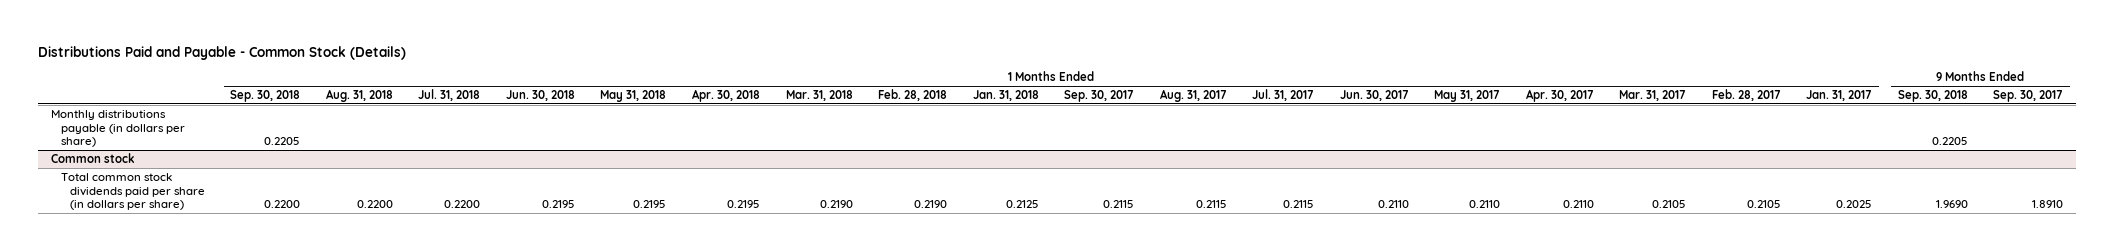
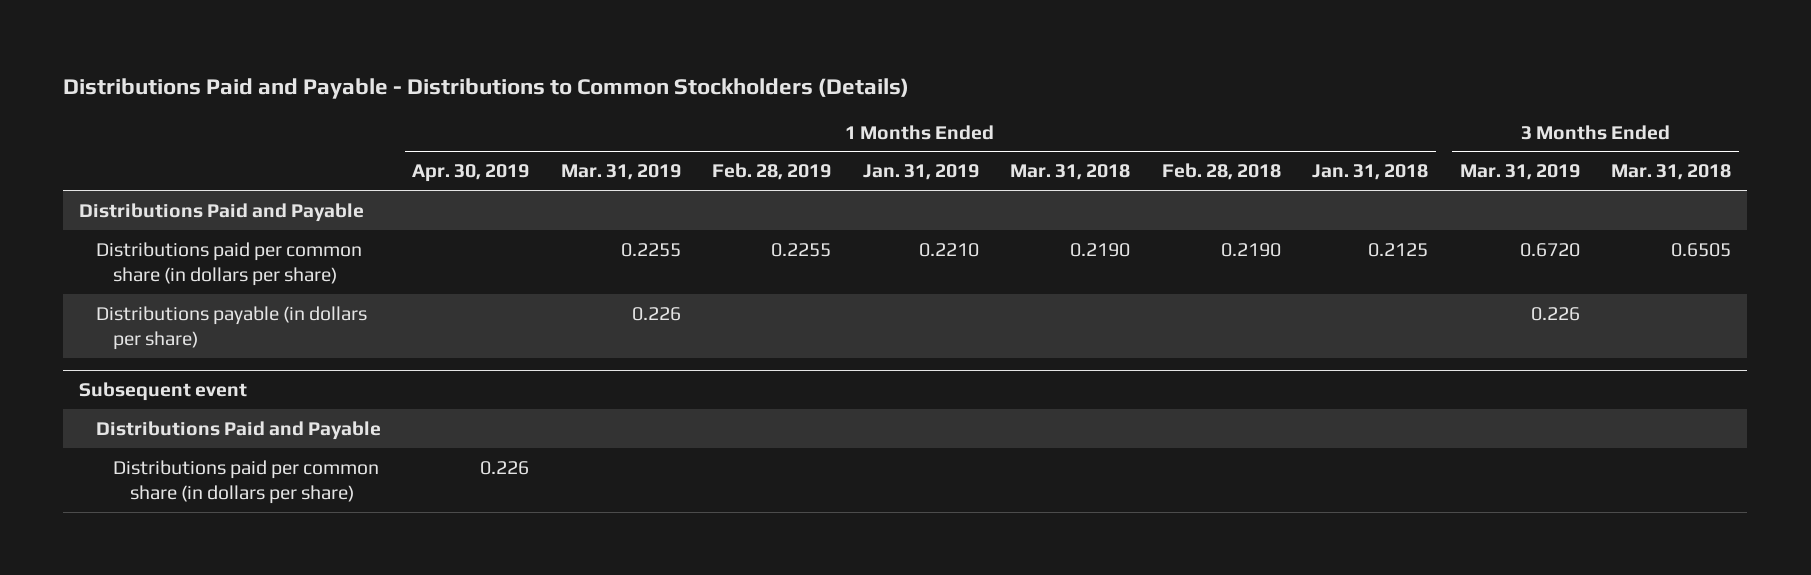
- Distributions Paid and Payable - Common Stock (Details)
+ Distributions Paid and Payable - Distributions to Common Stockholders (Details)
- | 1 Months Ended Sep. 30, 2018 | 1 Months Ended Aug. 31, 2018 | 1 Months Ended Jul. 31, 2018 | 1 Months Ended Jun. 30, 2018 | 1 Months Ended May 31, 2018 | 1 Months Ended Apr. 30, 2018 | 1 Months Ended Mar. 31, 2018 | 1 Months Ended Feb. 28, 2018 | 1 Months Ended Jan. 31, 2018 | 1 Months Ended Sep. 30, 2017 | 1 Months Ended Aug. 31, 2017 | 1 Months Ended Jul. 31, 2017 | 1 Months Ended Jun. 30, 2017 | 1 Months Ended May 31, 2017 | 1 Months Ended Apr. 30, 2017 | 1 Months Ended Mar. 31, 2017 | 1 Months Ended Feb. 28, 2017 | 1 Months Ended Jan. 31, 2017 | 9 Months Ended Sep. 30, 2018 | 9 Months Ended Sep. 30, 2017
+ | 1 Months Ended Apr. 30, 2019 | 1 Months Ended Mar. 31, 2019 | 1 Months Ended Feb. 28, 2019 | 1 Months Ended Jan. 31, 2019 | 1 Months Ended Mar. 31, 2018 | 1 Months Ended Feb. 28, 2018 | 1 Months Ended Jan. 31, 2018 | 3 Months Ended Mar. 31, 2019 | 3 Months Ended Mar. 31, 2018
- Monthly distributions payable (in dollars per share) | 0.2205 | | | | | | | | | | | | | | | | | | 0.2205 |
- Common stock
- Total common stock dividends paid per share (in dollars per share) | 0.2200 | 0.2200 | 0.2200 | 0.2195 | 0.2195 | 0.2195 | 0.2190 | 0.2190 | 0.2125 | 0.2115 | 0.2115 | 0.2115 | 0.2110 | 0.2110 | 0.2110 | 0.2105 | 0.2105 | 0.2025 | 1.9690 | 1.8910
+ Distributions Paid and Payable
+ Distributions paid per common share (in dollars per share) | | 0.2255 | 0.2255 | 0.2210 | 0.2190 | 0.2190 | 0.2125 | 0.6720 | 0.6505
+ Distributions payable (in dollars per share) | | 0.226 | | | | | | 0.226 |
+ Subsequent event
+ Distributions Paid and Payable
+ Distributions paid per common share (in dollars per share) | 0.226 | | | | | | | |

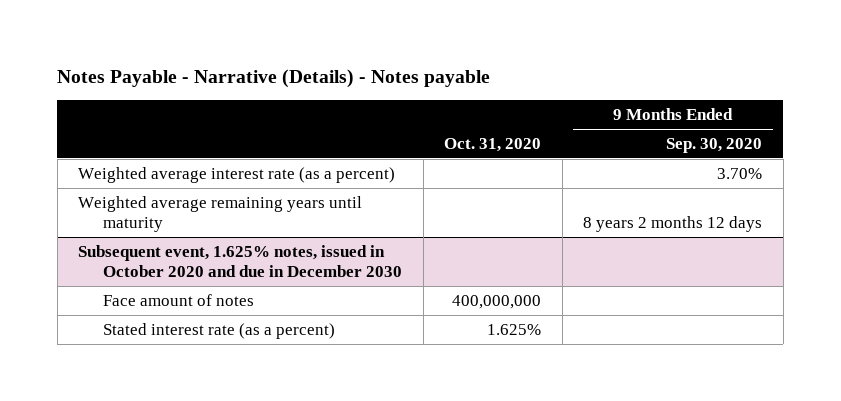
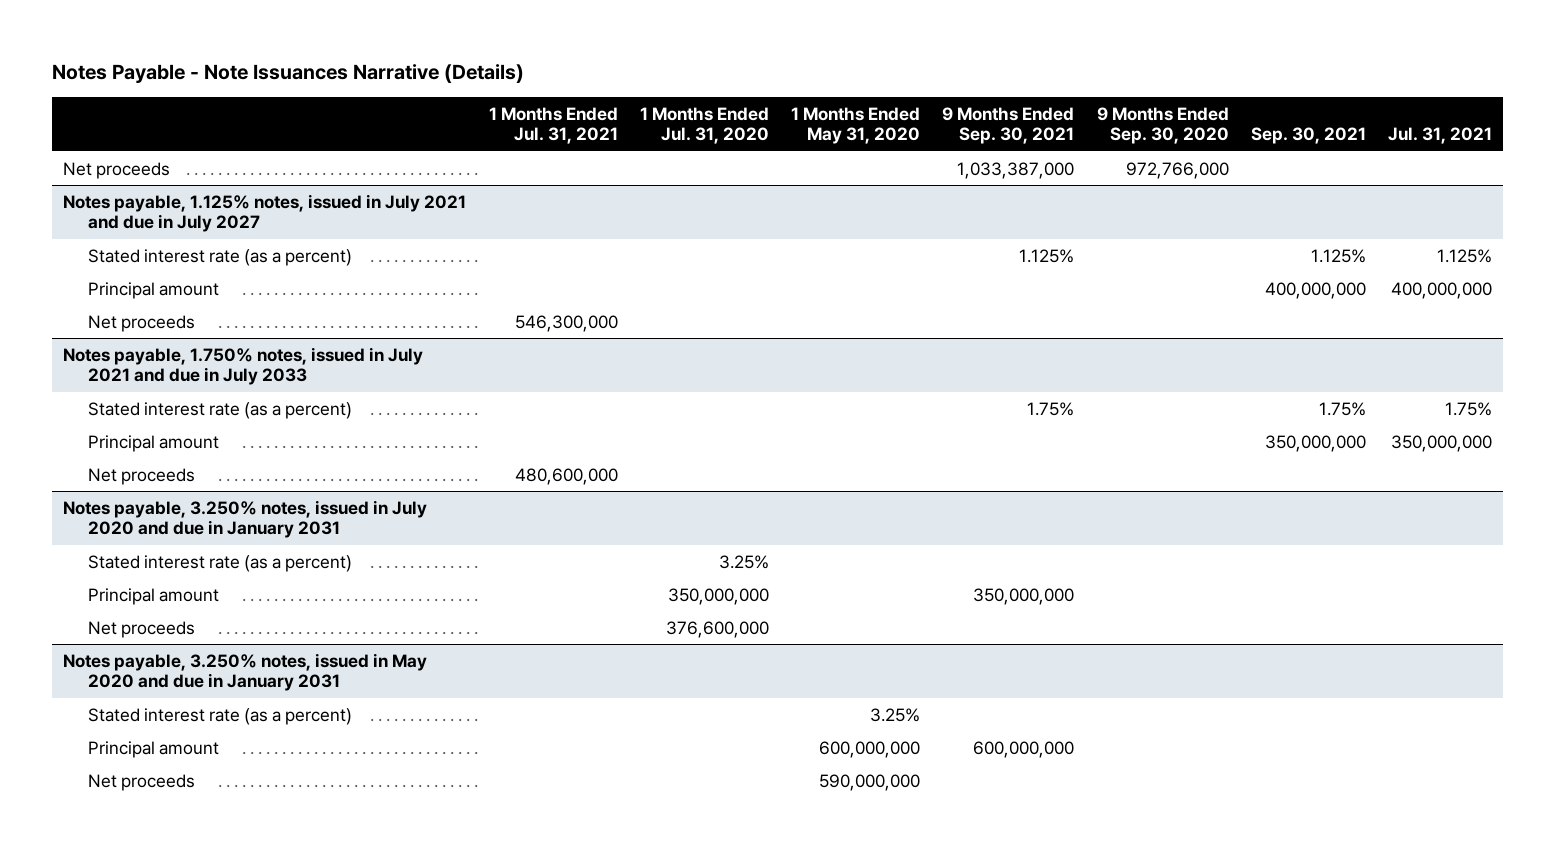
- Notes Payable - Narrative (Details) - Notes payable
+ Notes Payable - Note Issuances Narrative (Details)
- | Oct. 31, 2020 | 9 Months Ended Sep. 30, 2020
+ | 1 Months Ended Jul. 31, 2021 | 1 Months Ended Jul. 31, 2020 | 1 Months Ended May 31, 2020 | 9 Months Ended Sep. 30, 2021 | 9 Months Ended Sep. 30, 2020 | Sep. 30, 2021 | Jul. 31, 2021
- Weighted average interest rate (as a percent) | | 3.70%
- Weighted average remaining years until maturity | | 8 years 2 months 12 days
- Subsequent event, 1.625% notes, issued in October 2020 and due in December 2030
- Face amount of notes | 400,000,000 |
- Stated interest rate (as a percent) | 1.625% |
+ Net proceeds | | | | 1,033,387,000 | 972,766,000 | |
+ Notes payable, 1.125% notes, issued in July 2021 and due in July 2027
+ Stated interest rate (as a percent) | | | | 1.125% | | 1.125% | 1.125%
+ Principal amount | | | | | | 400,000,000 | 400,000,000
+ Net proceeds | 546,300,000 | | | | | |
+ Notes payable, 1.750% notes, issued in July 2021 and due in July 2033
+ Stated interest rate (as a percent) | | | | 1.75% | | 1.75% | 1.75%
+ Principal amount | | | | | | 350,000,000 | 350,000,000
+ Net proceeds | 480,600,000 | | | | | |
+ Notes payable, 3.250% notes, issued in July 2020 and due in January 2031
+ Stated interest rate (as a percent) | | 3.25% | | | | |
+ Principal amount | | 350,000,000 | | 350,000,000 | | |
+ Net proceeds | | 376,600,000 | | | | |
+ Notes payable, 3.250% notes, issued in May 2020 and due in January 2031
+ Stated interest rate (as a percent) | | | 3.25% | | | |
+ Principal amount | | | 600,000,000 | 600,000,000 | | |
+ Net proceeds | | | 590,000,000 | | | |

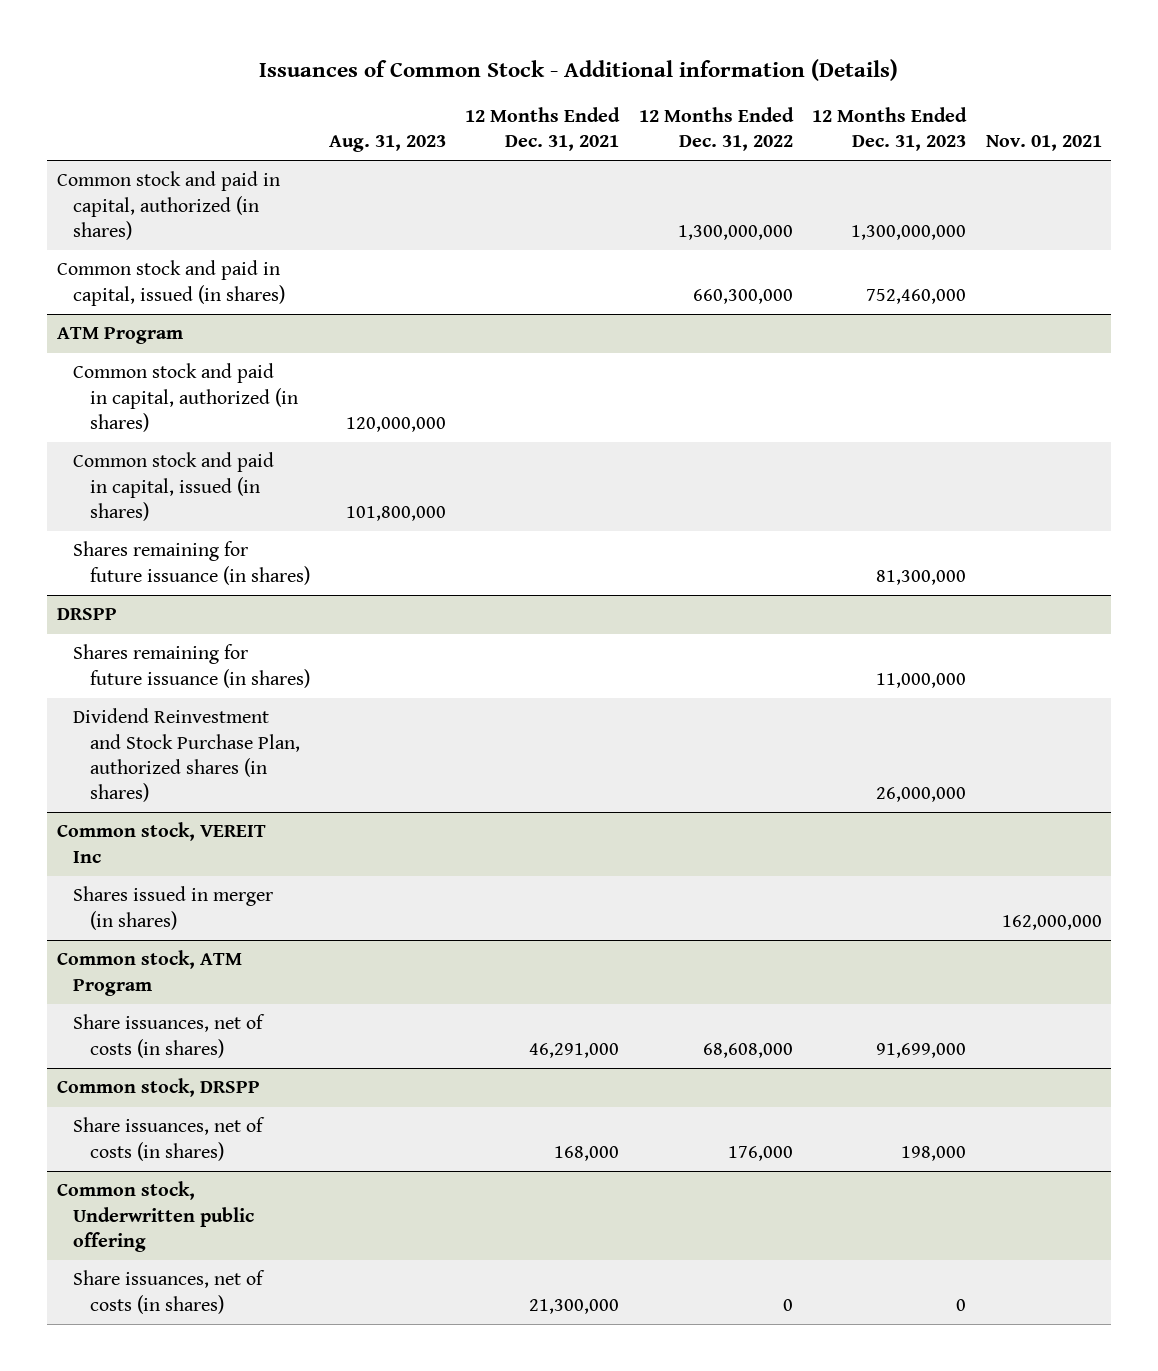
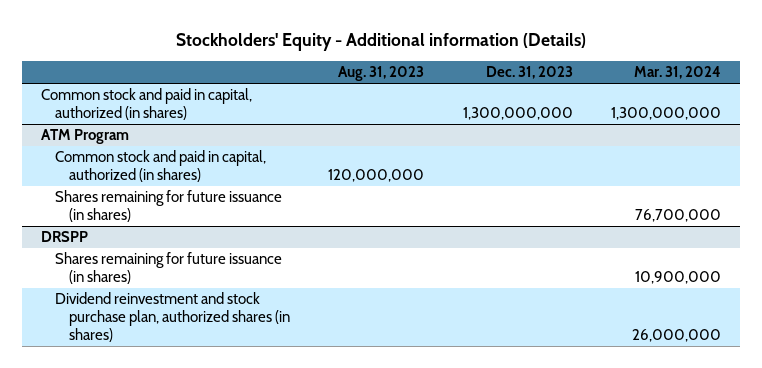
- Issuances of Common Stock - Additional information (Details)
+ Stockholders' Equity - Additional information (Details)
- | Aug. 31, 2023 | 12 Months Ended Dec. 31, 2021 | 12 Months Ended Dec. 31, 2022 | 12 Months Ended Dec. 31, 2023 | Nov. 01, 2021
+ | Aug. 31, 2023 | Dec. 31, 2023 | Mar. 31, 2024
- Common stock and paid in capital, issued (in shares) | | | 660,300,000 | 752,460,000 |
@ ATM Program
- Common stock and paid in capital, issued (in shares) | 101,800,000 | | | |
@ DRSPP
- Dividend Reinvestment and Stock Purchase Plan, authorized shares (in shares) | | | | 26,000,000 |
- Common stock, VEREIT Inc
- Shares issued in merger (in shares) | | | | | 162,000,000
- Common stock, ATM Program
- Share issuances, net of costs (in shares) | | 46,291,000 | 68,608,000 | 91,699,000 |
- Common stock, DRSPP
- Share issuances, net of costs (in shares) | | 168,000 | 176,000 | 198,000 |
- Common stock, Underwritten public offering
- Share issuances, net of costs (in shares) | | 21,300,000 | 0 | 0 |
@ DRSPP
+ Dividend reinvestment and stock purchase plan, authorized shares (in shares) | | | 26,000,000

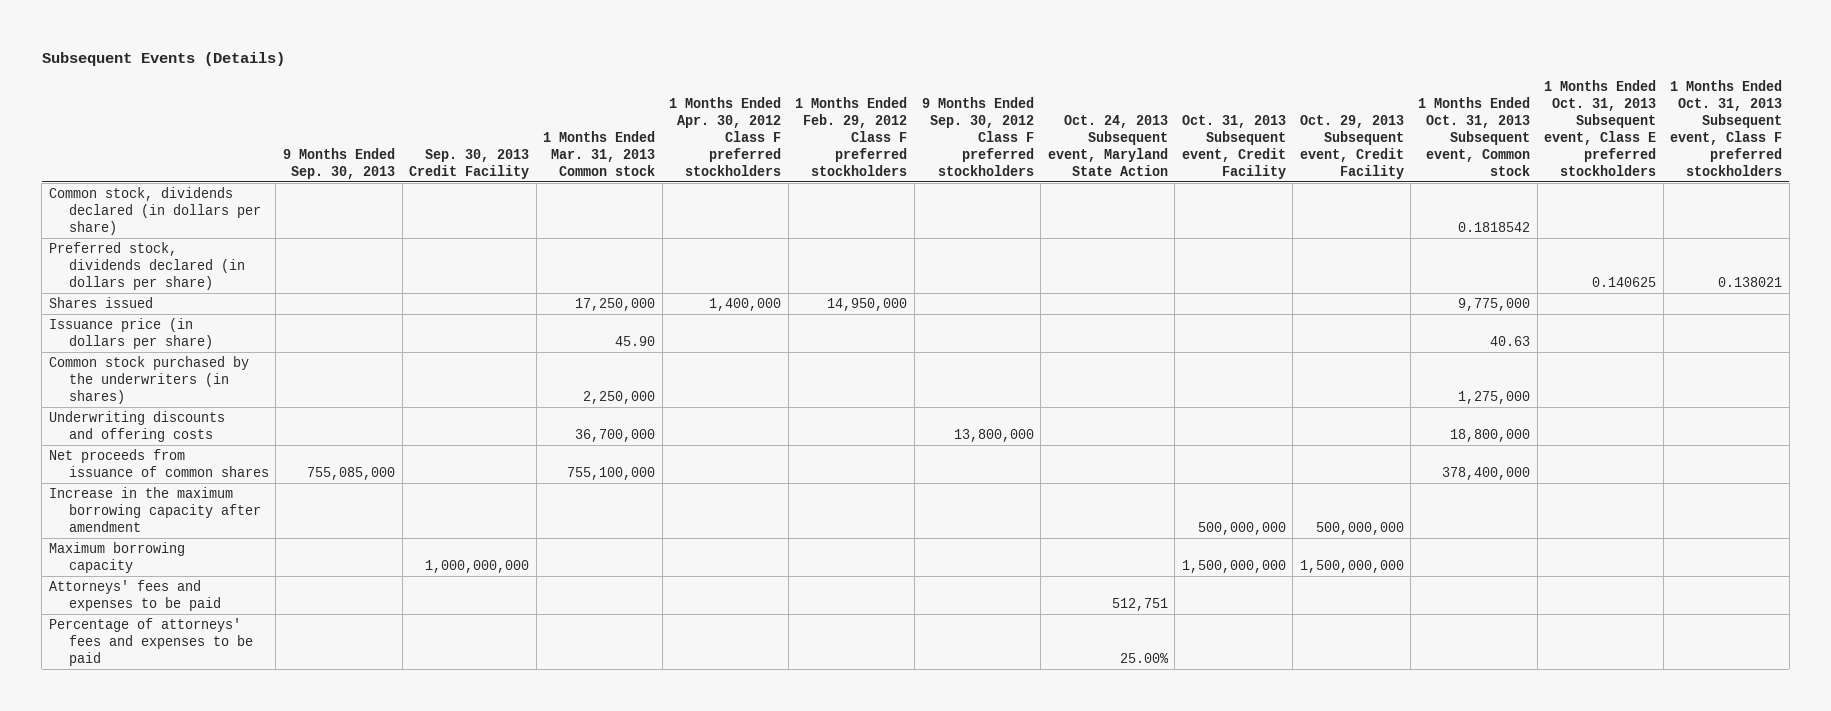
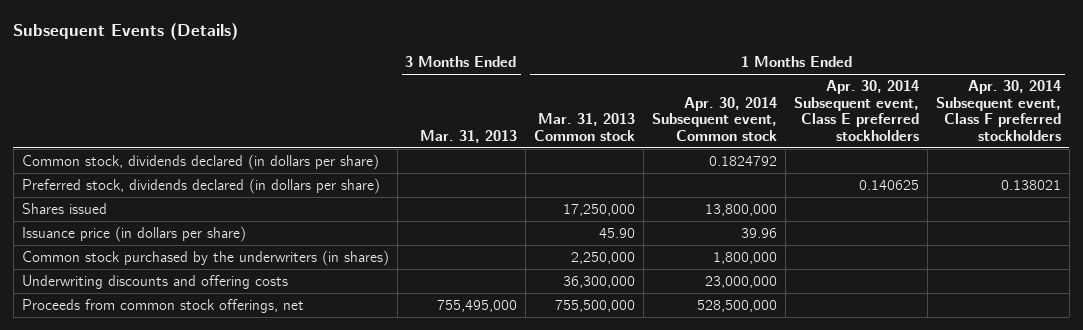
- | 9 Months Ended Sep. 30, 2013 | Sep. 30, 2013 Credit Facility | 1 Months Ended Mar. 31, 2013 Common stock | 1 Months Ended Apr. 30, 2012 Class F preferred stockholders | 1 Months Ended Feb. 29, 2012 Class F preferred stockholders | 9 Months Ended Sep. 30, 2012 Class F preferred stockholders | Oct. 24, 2013 Subsequent event, Maryland State Action | Oct. 31, 2013 Subsequent event, Credit Facility | Oct. 29, 2013 Subsequent event, Credit Facility | 1 Months Ended Oct. 31, 2013 Subsequent event, Common stock | 1 Months Ended Oct. 31, 2013 Subsequent event, Class E preferred stockholders | 1 Months Ended Oct. 31, 2013 Subsequent event, Class F preferred stockholders
+ | 3 Months Ended Mar. 31, 2013 | 1 Months Ended Mar. 31, 2013 Common stock | 1 Months Ended Apr. 30, 2014 Subsequent event, Common stock | 1 Months Ended Apr. 30, 2014 Subsequent event, Class E preferred stockholders | 1 Months Ended Apr. 30, 2014 Subsequent event, Class F preferred stockholders
- Underwriting discounts and offering costs | | | 36,700,000 | | | 13,800,000 | | | | 18,800,000 | |
- Net proceeds from issuance of common shares | 755,085,000 | | 755,100,000 | | | | | | | 378,400,000 | |
- Increase in the maximum borrowing capacity after amendment | | | | | | | | 500,000,000 | 500,000,000 | | |
- Maximum borrowing capacity | | 1,000,000,000 | | | | | | 1,500,000,000 | 1,500,000,000 | | |
- Attorneys' fees and expenses to be paid | | | | | | | 512,751 | | | | |
- Percentage of attorneys' fees and expenses to be paid | | | | | | | 25.00% | | | | |
+ Underwriting discounts and offering costs | | 36,300,000 | 23,000,000 | |
+ Proceeds from common stock offerings, net | 755,495,000 | 755,500,000 | 528,500,000 | |

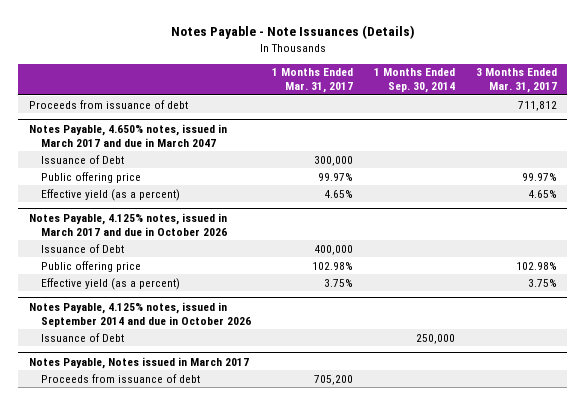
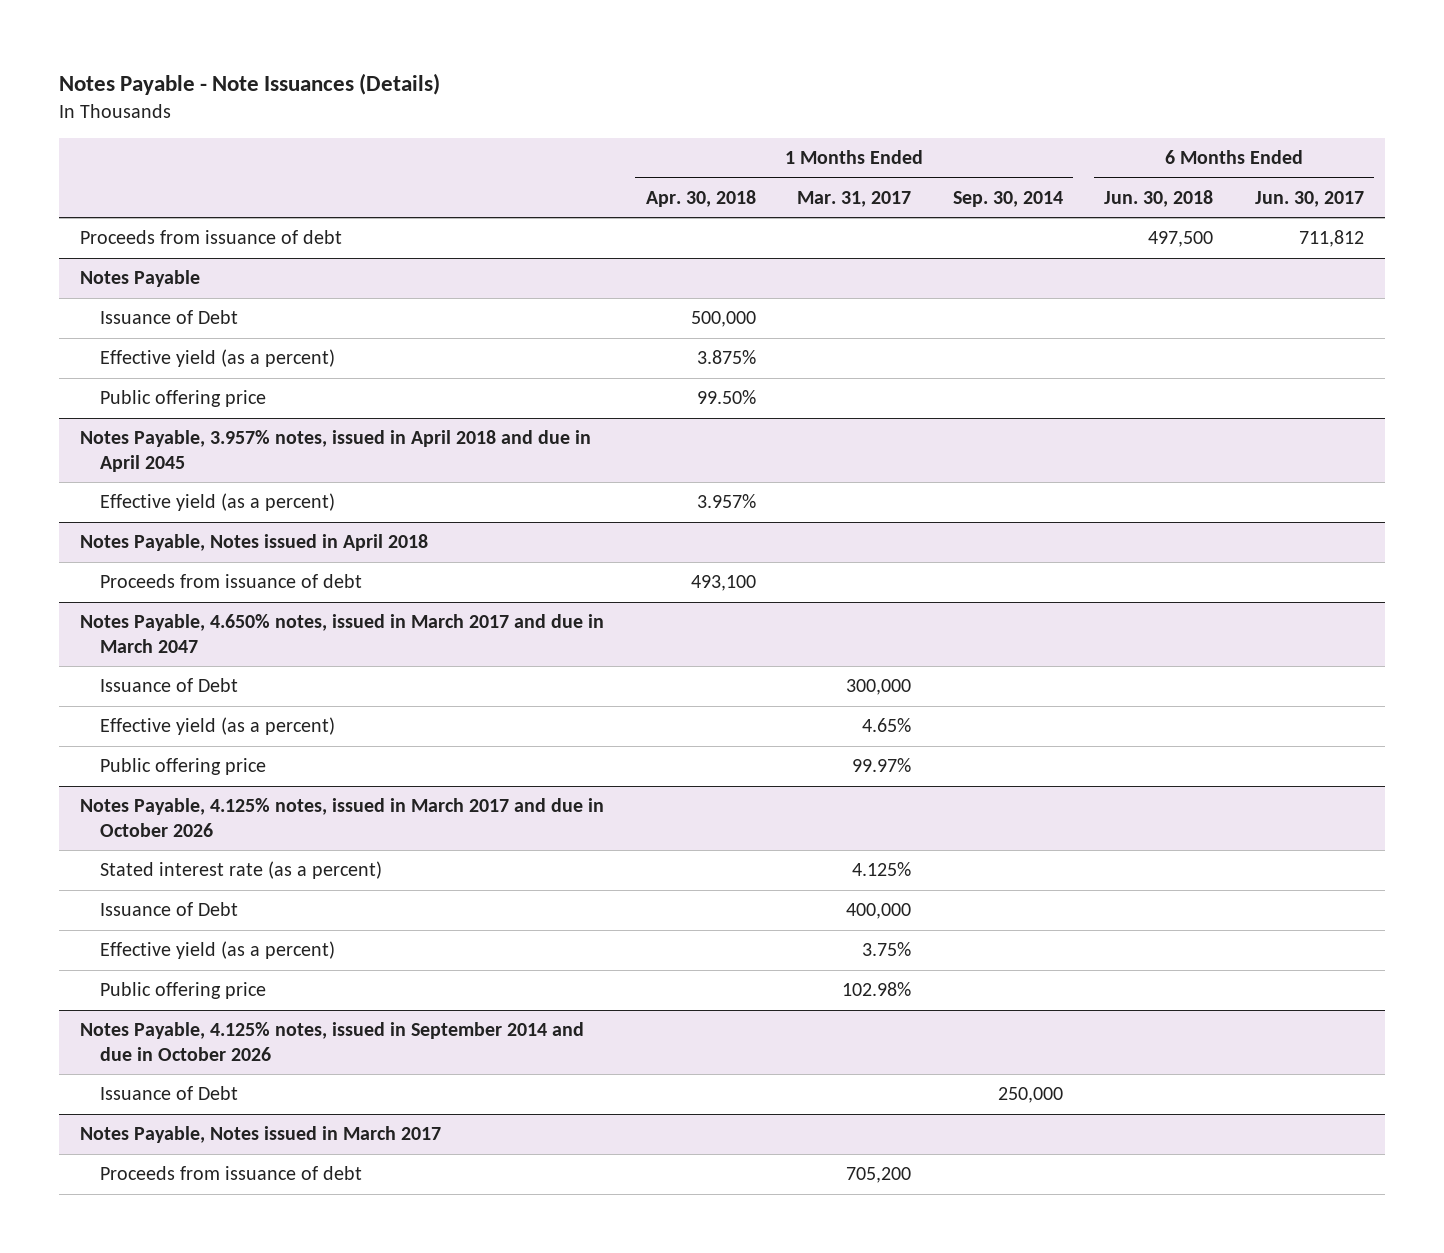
- | 1 Months Ended Mar. 31, 2017 | 1 Months Ended Sep. 30, 2014 | 3 Months Ended Mar. 31, 2017
+ | 1 Months Ended Apr. 30, 2018 | 1 Months Ended Mar. 31, 2017 | 1 Months Ended Sep. 30, 2014 | 6 Months Ended Jun. 30, 2018 | 6 Months Ended Jun. 30, 2017
+ Notes Payable
+ Issuance of Debt | 500,000 | | | |
+ Effective yield (as a percent) | 3.875% | | | |
+ Public offering price | 99.50% | | | |
+ Notes Payable, 3.957% notes, issued in April 2018 and due in April 2045
+ Effective yield (as a percent) | 3.957% | | | |
+ Notes Payable, Notes issued in April 2018
+ Proceeds from issuance of debt | 493,100 | | | |
@ Notes Payable, 4.650% notes, issued in March 2017 and due in March 2047
moved down: Public offering price | | 99.97% | | |
@ Notes Payable, 4.125% notes, issued in March 2017 and due in October 2026
+ Stated interest rate (as a percent) | | 4.125% | | |
moved down: Public offering price | | 102.98% | | |

